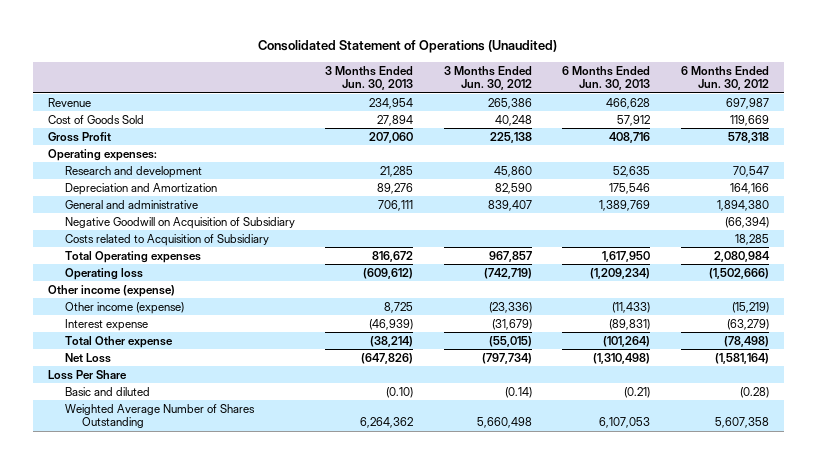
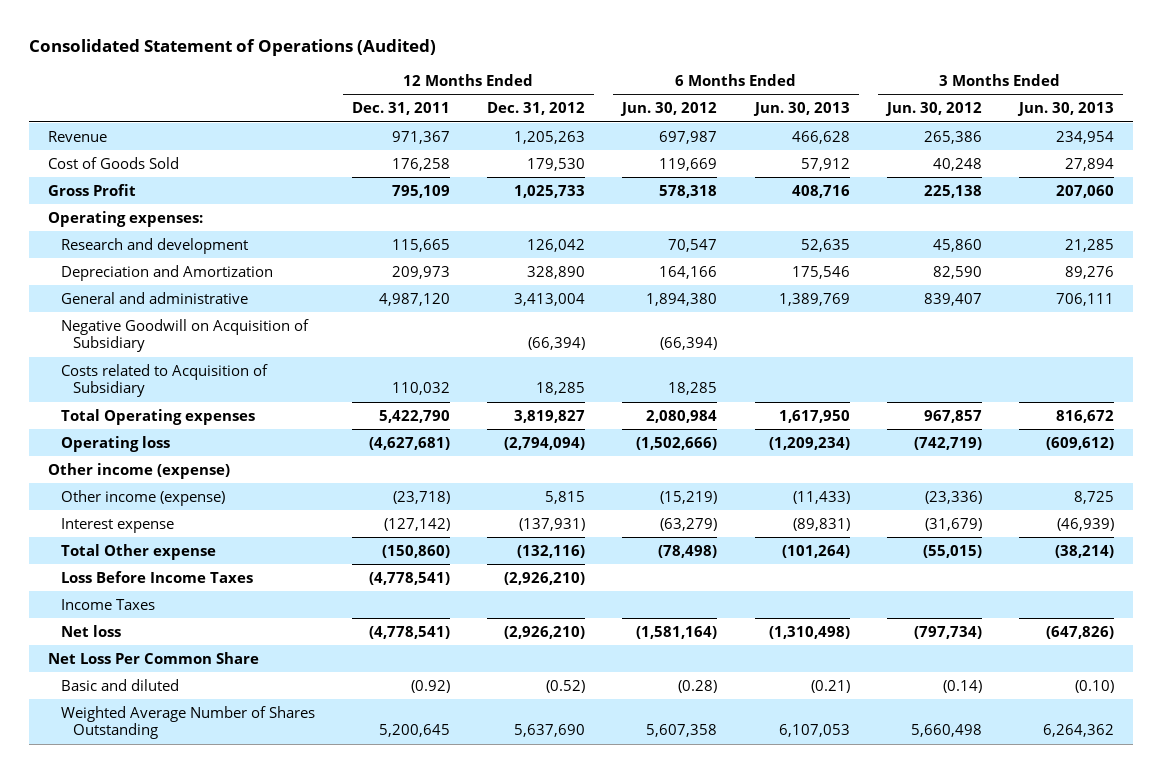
- Consolidated Statement of Operations (Unaudited)
+ Consolidated Statement of Operations (Audited)
- | 3 Months Ended Jun. 30, 2013 | 3 Months Ended Jun. 30, 2012 | 6 Months Ended Jun. 30, 2013 | 6 Months Ended Jun. 30, 2012
+ | 12 Months Ended Dec. 31, 2011 | 12 Months Ended Dec. 31, 2012 | 6 Months Ended Jun. 30, 2012 | 6 Months Ended Jun. 30, 2013 | 3 Months Ended Jun. 30, 2012 | 3 Months Ended Jun. 30, 2013
- Net Loss | (647,826) | (797,734) | (1,310,498) | (1,581,164)
- Loss Per Share
+ Loss Before Income Taxes | (4,778,541) | (2,926,210) | | | |
+ Income Taxes
+ Net loss | (4,778,541) | (2,926,210) | (1,581,164) | (1,310,498) | (797,734) | (647,826)
+ Net Loss Per Common Share

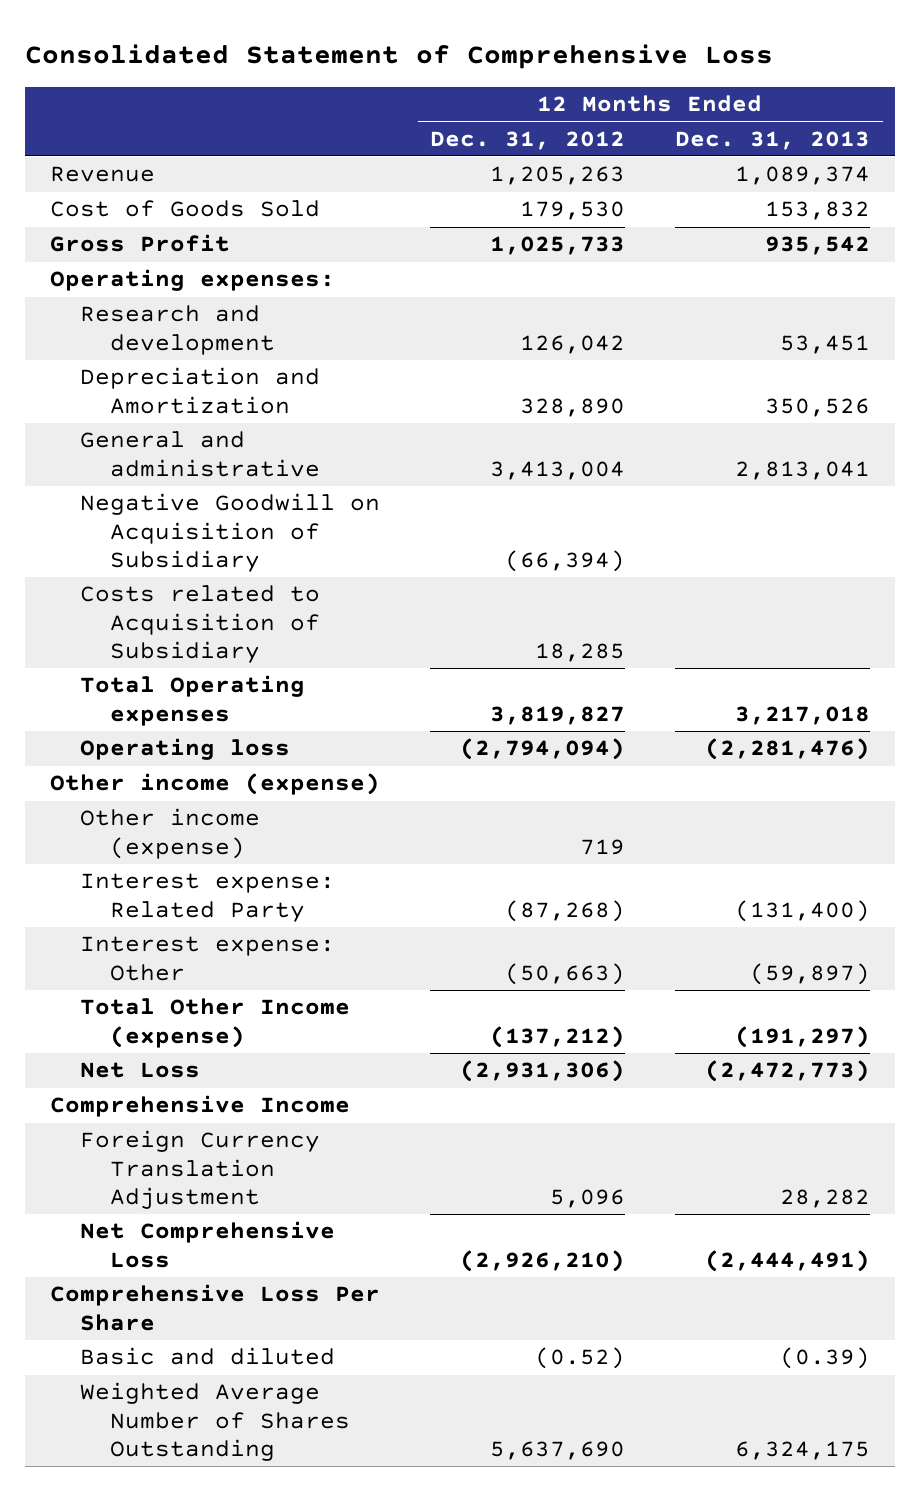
- Consolidated Statement of Operations (Audited)
+ Consolidated Statement of Comprehensive Loss
- | 12 Months Ended Dec. 31, 2011 | 12 Months Ended Dec. 31, 2012 | 6 Months Ended Jun. 30, 2012 | 6 Months Ended Jun. 30, 2013 | 3 Months Ended Jun. 30, 2012 | 3 Months Ended Jun. 30, 2013
+ | 12 Months Ended Dec. 31, 2012 | 12 Months Ended Dec. 31, 2013
- Other income (expense) | (23,718) | 5,815 | (15,219) | (11,433) | (23,336) | 8,725
- Interest expense | (127,142) | (137,931) | (63,279) | (89,831) | (31,679) | (46,939)
- Total Other expense | (150,860) | (132,116) | (78,498) | (101,264) | (55,015) | (38,214)
- Loss Before Income Taxes | (4,778,541) | (2,926,210) | | | |
- Income Taxes
- Net loss | (4,778,541) | (2,926,210) | (1,581,164) | (1,310,498) | (797,734) | (647,826)
- Net Loss Per Common Share
+ Other income (expense) | 719 |
+ Interest expense: Related Party | (87,268) | (131,400)
+ Interest expense: Other | (50,663) | (59,897)
+ Total Other Income (expense) | (137,212) | (191,297)
+ Net Loss | (2,931,306) | (2,472,773)
+ Comprehensive Income
+ Foreign Currency Translation Adjustment | 5,096 | 28,282
+ Net Comprehensive Loss | (2,926,210) | (2,444,491)
+ Comprehensive Loss Per Share

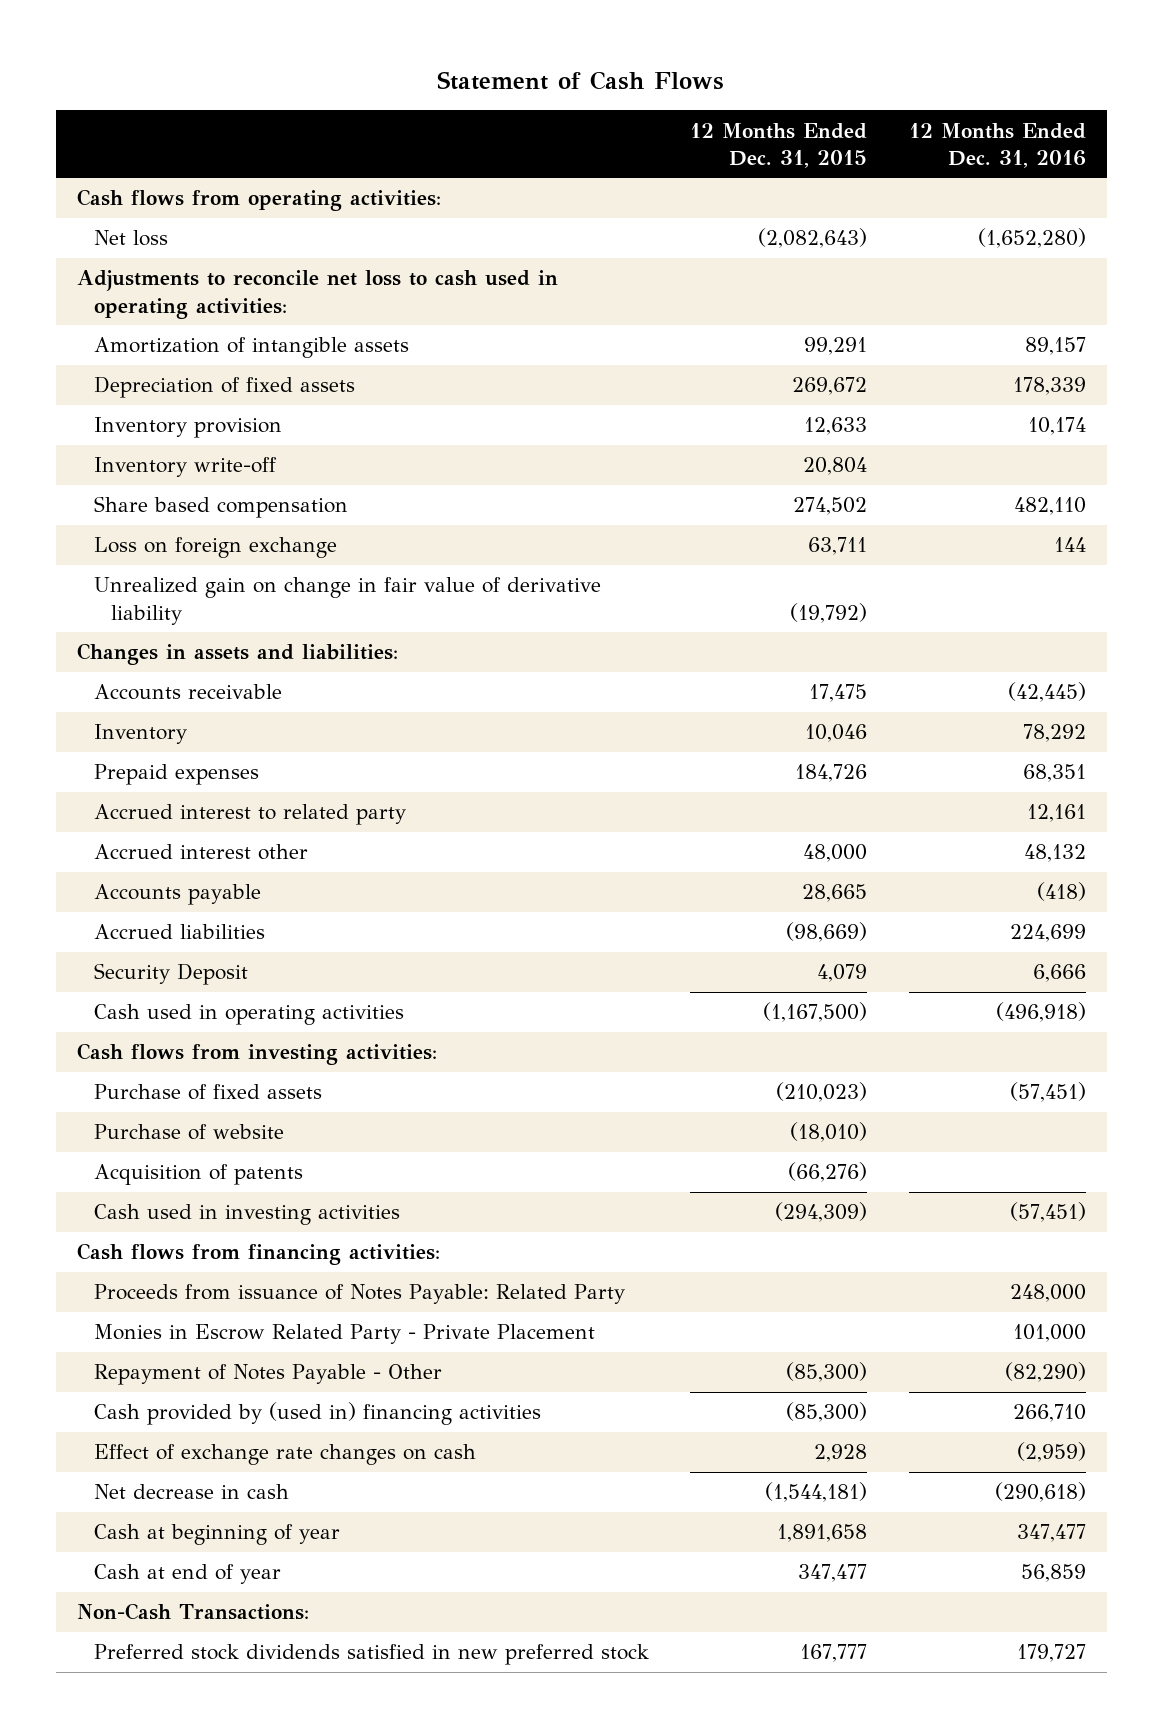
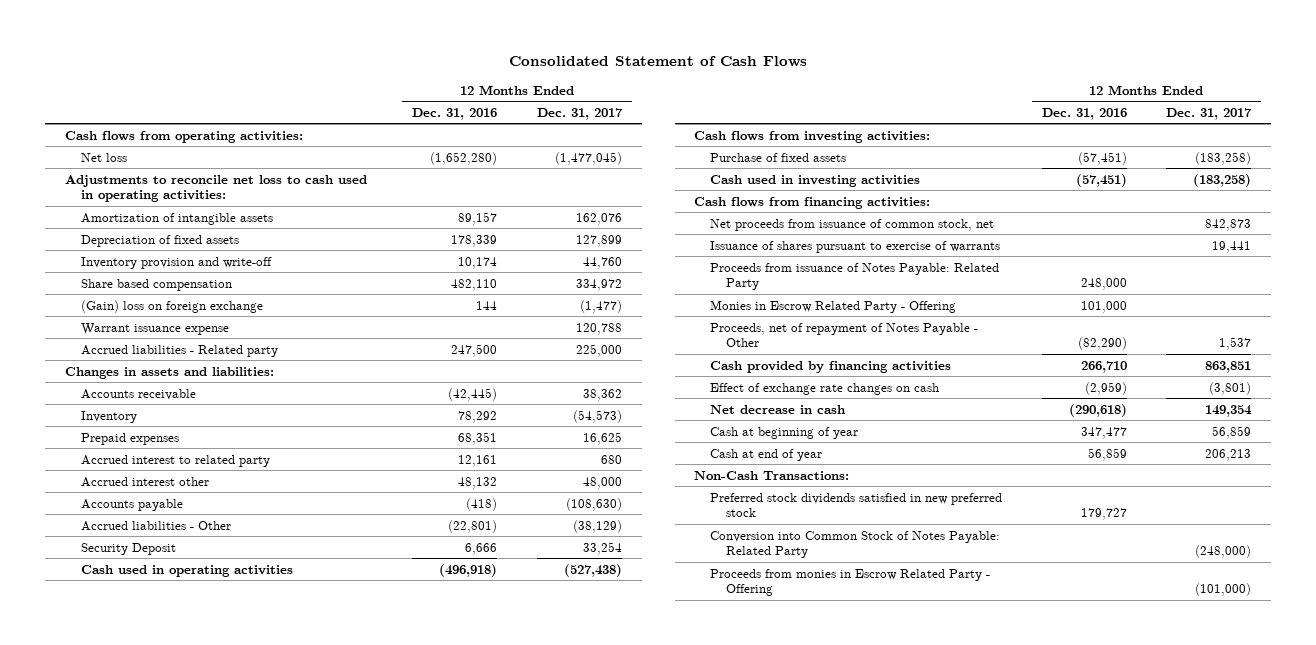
- Statement of Cash Flows
+ Consolidated Statement of Cash Flows
- | 12 Months Ended Dec. 31, 2015 | 12 Months Ended Dec. 31, 2016
+ | 12 Months Ended Dec. 31, 2016 | 12 Months Ended Dec. 31, 2017
- Inventory provision | 12,633 | 10,174
- Inventory write-off | 20,804 |
+ Inventory provision and write-off | 10,174 | 44,760
- Loss on foreign exchange | 63,711 | 144
- Unrealized gain on change in fair value of derivative liability | (19,792) |
+ (Gain) loss on foreign exchange | 144 | (1,477)
+ Warrant issuance expense | | 120,788
+ Accrued liabilities - Related party | 247,500 | 225,000
- Accrued liabilities | (98,669) | 224,699
+ Accrued liabilities - Other | (22,801) | (38,129)
- Purchase of website | (18,010) |
- Acquisition of patents | (66,276) |
+ Net proceeds from issuance of common stock, net | | 842,873
+ Issuance of shares pursuant to exercise of warrants | | 19,441
- Monies in Escrow Related Party - Private Placement | | 101,000
- Repayment of Notes Payable - Other | (85,300) | (82,290)
- Cash provided by (used in) financing activities | (85,300) | 266,710
+ Monies in Escrow Related Party - Offering | 101,000 |
+ Proceeds, net of repayment of Notes Payable - Other | (82,290) | 1,537
+ Cash provided by financing activities | 266,710 | 863,851
+ Conversion into Common Stock of Notes Payable: Related Party | | (248,000)
+ Proceeds from monies in Escrow Related Party - Offering | | (101,000)

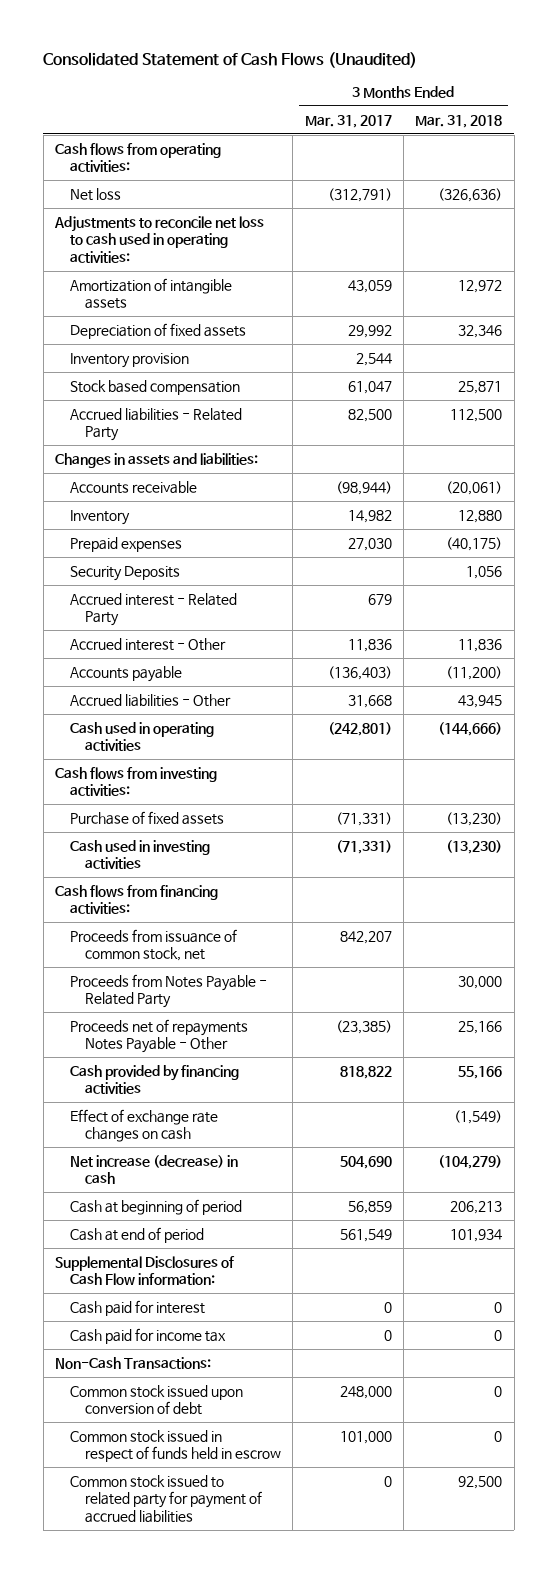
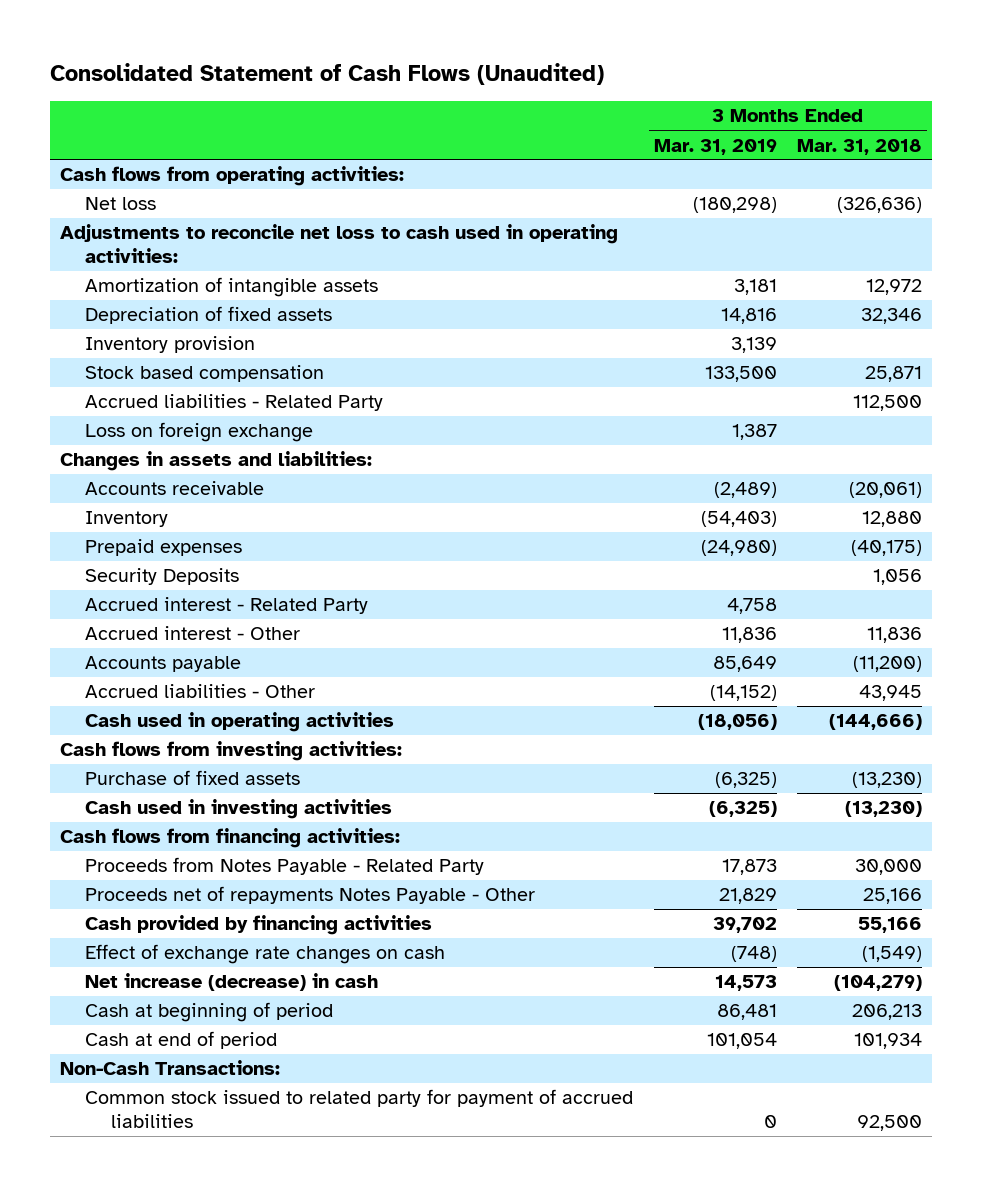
- | 3 Months Ended Mar. 31, 2017 | 3 Months Ended Mar. 31, 2018
+ | 3 Months Ended Mar. 31, 2019 | 3 Months Ended Mar. 31, 2018
+ Loss on foreign exchange | 1,387 |
- Proceeds from issuance of common stock, net | 842,207 |
- Supplemental Disclosures of Cash Flow information:
- Cash paid for interest | 0 | 0
- Cash paid for income tax | 0 | 0
- Common stock issued upon conversion of debt | 248,000 | 0
- Common stock issued in respect of funds held in escrow | 101,000 | 0

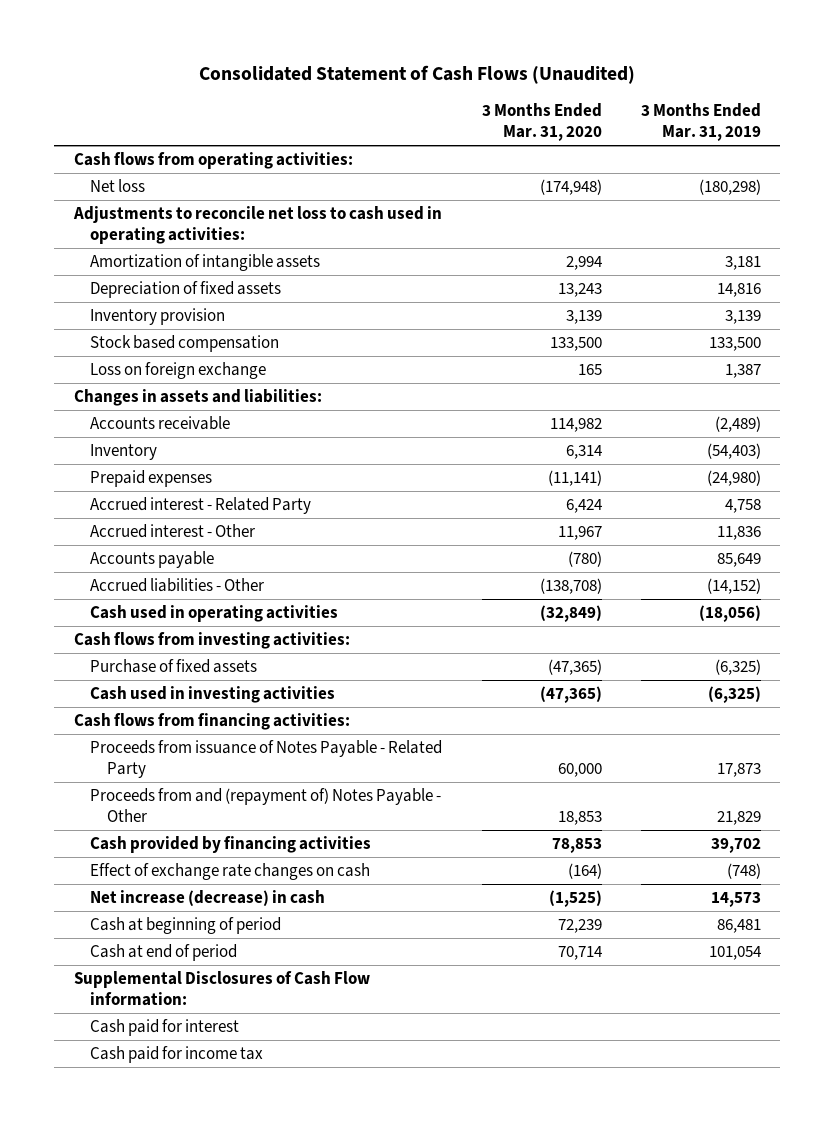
- | 3 Months Ended Mar. 31, 2019 | 3 Months Ended Mar. 31, 2018
+ | 3 Months Ended Mar. 31, 2020 | 3 Months Ended Mar. 31, 2019
- Accrued liabilities - Related Party | | 112,500
- Security Deposits | | 1,056
- Proceeds from Notes Payable - Related Party | 17,873 | 30,000
- Proceeds net of repayments Notes Payable - Other | 21,829 | 25,166
+ Proceeds from issuance of Notes Payable - Related Party | 60,000 | 17,873
+ Proceeds from and (repayment of) Notes Payable - Other | 18,853 | 21,829
- Non-Cash Transactions:
- Common stock issued to related party for payment of accrued liabilities | 0 | 92,500
+ Supplemental Disclosures of Cash Flow information:
+ Cash paid for interest
+ Cash paid for income tax

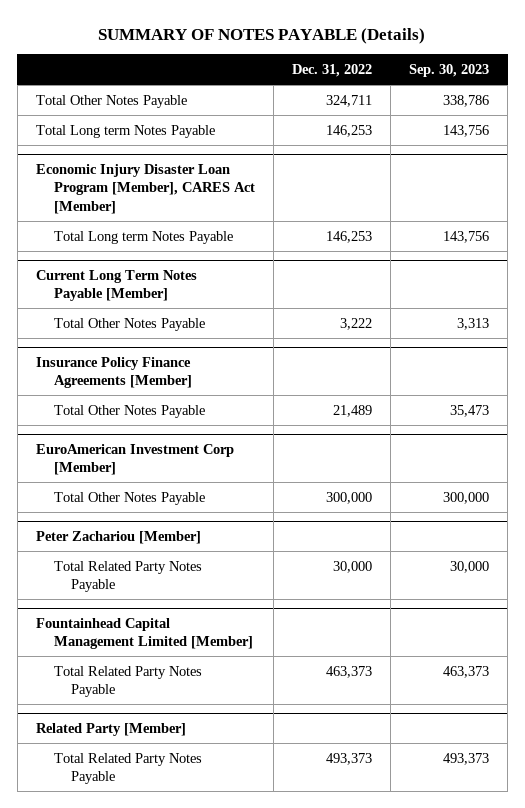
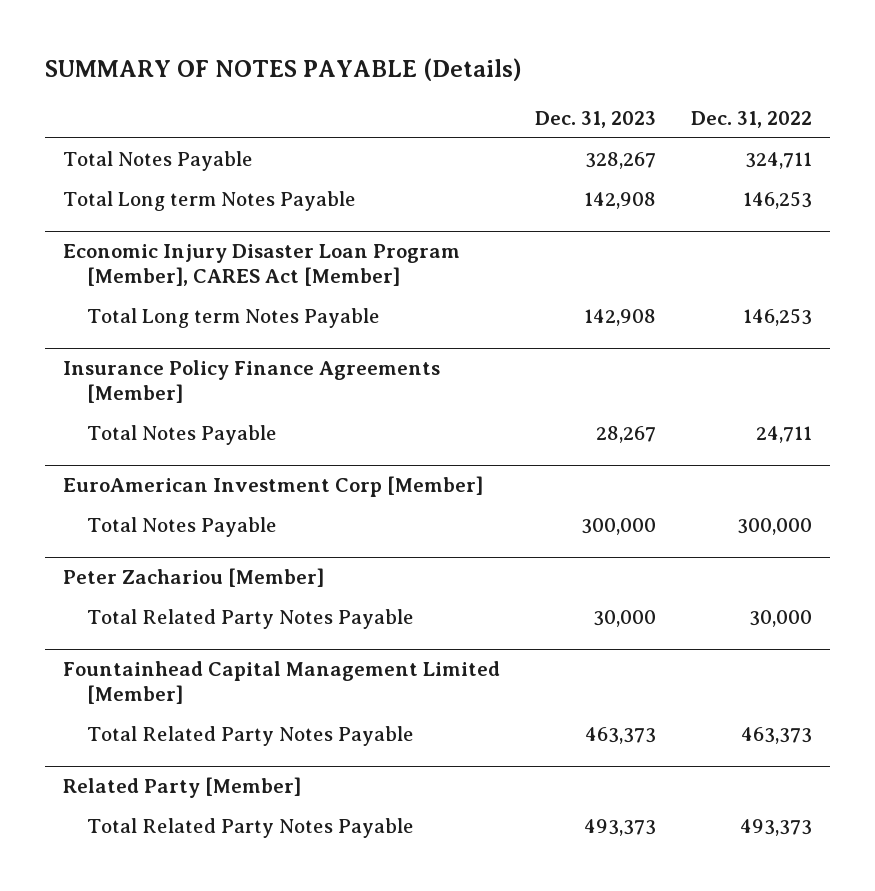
- | Dec. 31, 2022 | Sep. 30, 2023
+ | Dec. 31, 2023 | Dec. 31, 2022
- Total Other Notes Payable | 324,711 | 338,786
+ Total Notes Payable | 328,267 | 324,711
- Current Long Term Notes Payable [Member]
- Total Other Notes Payable | 3,222 | 3,313
@ Insurance Policy Finance Agreements [Member]
- Total Other Notes Payable | 21,489 | 35,473
+ Total Notes Payable | 28,267 | 24,711
@ EuroAmerican Investment Corp [Member]
- Total Other Notes Payable | 300,000 | 300,000
+ Total Notes Payable | 300,000 | 300,000

